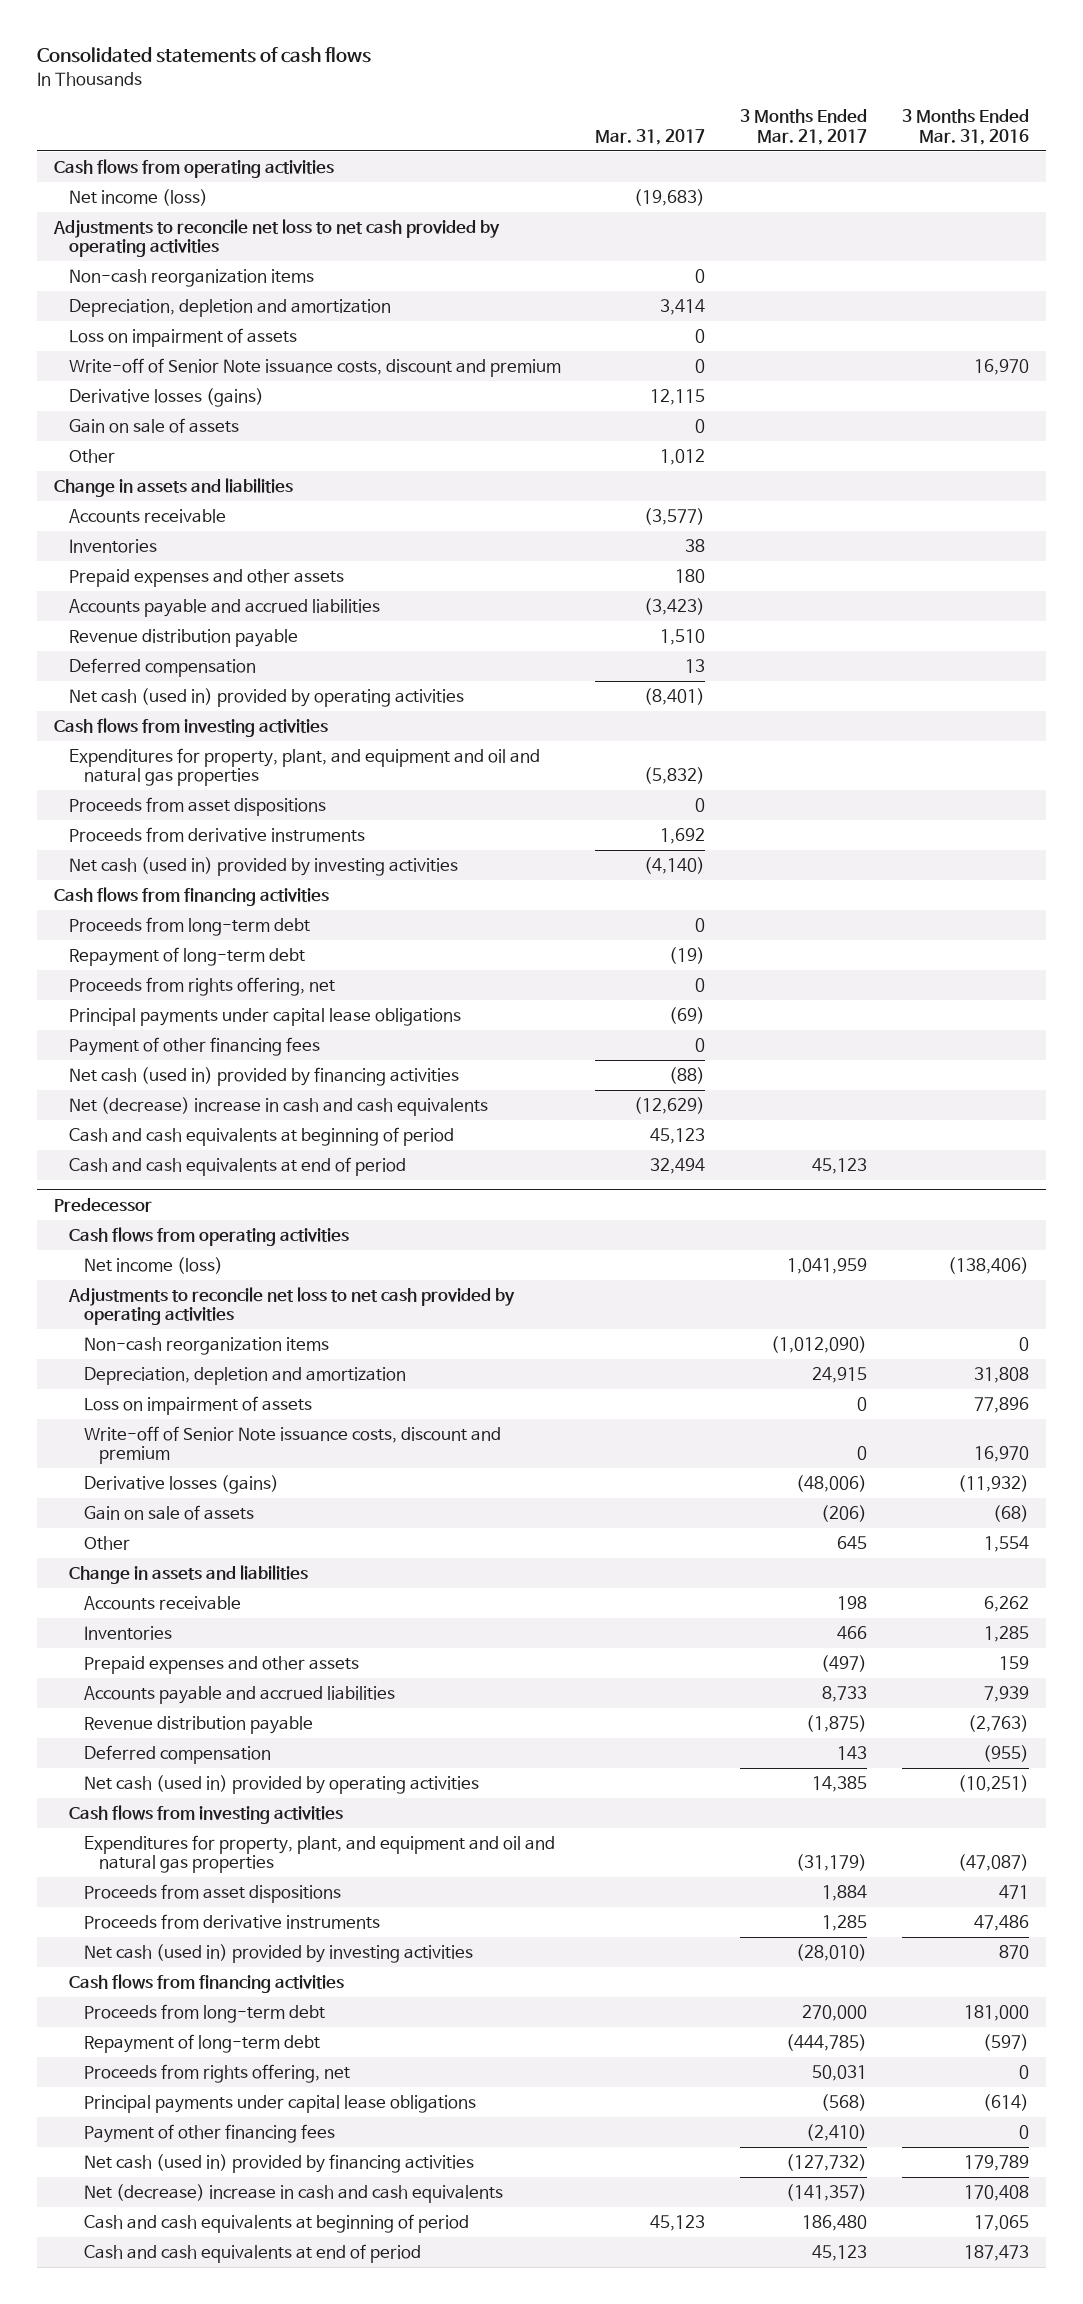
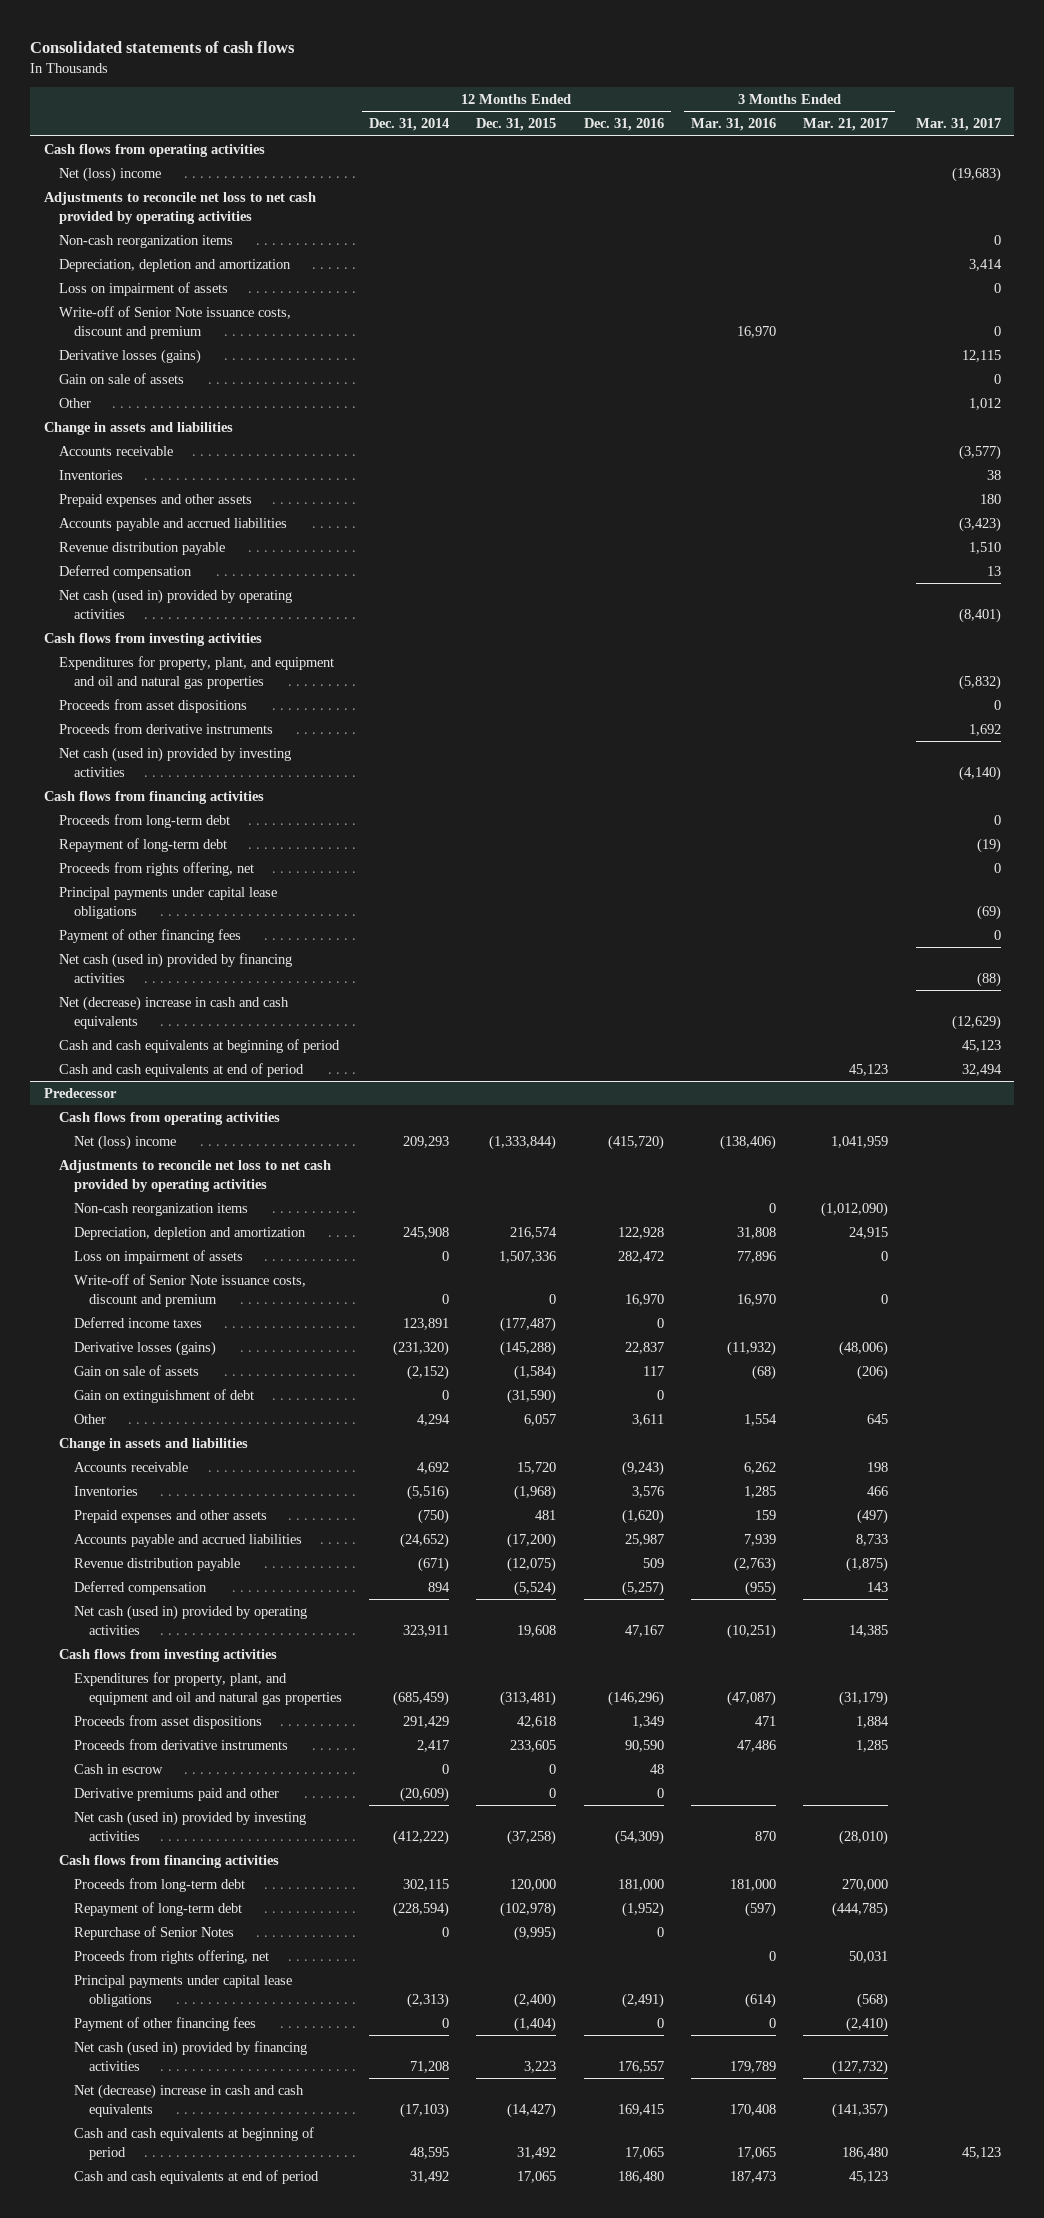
- | Mar. 31, 2017 | 3 Months Ended Mar. 21, 2017 | 3 Months Ended Mar. 31, 2016
+ | 12 Months Ended Dec. 31, 2014 | 12 Months Ended Dec. 31, 2015 | 12 Months Ended Dec. 31, 2016 | 3 Months Ended Mar. 31, 2016 | 3 Months Ended Mar. 21, 2017 | Mar. 31, 2017
- Net income (loss) | (19,683) | |
+ Net (loss) income | | | | | | (19,683)
@ Predecessor
- Net income (loss) | | 1,041,959 | (138,406)
+ Net (loss) income | 209,293 | (1,333,844) | (415,720) | (138,406) | 1,041,959 |
+ Deferred income taxes | 123,891 | (177,487) | 0 | | |
+ Gain on extinguishment of debt | 0 | (31,590) | 0 | | |
+ Cash in escrow | 0 | 0 | 48 | | |
+ Derivative premiums paid and other | (20,609) | 0 | 0 | | |
+ Repurchase of Senior Notes | 0 | (9,995) | 0 | | |

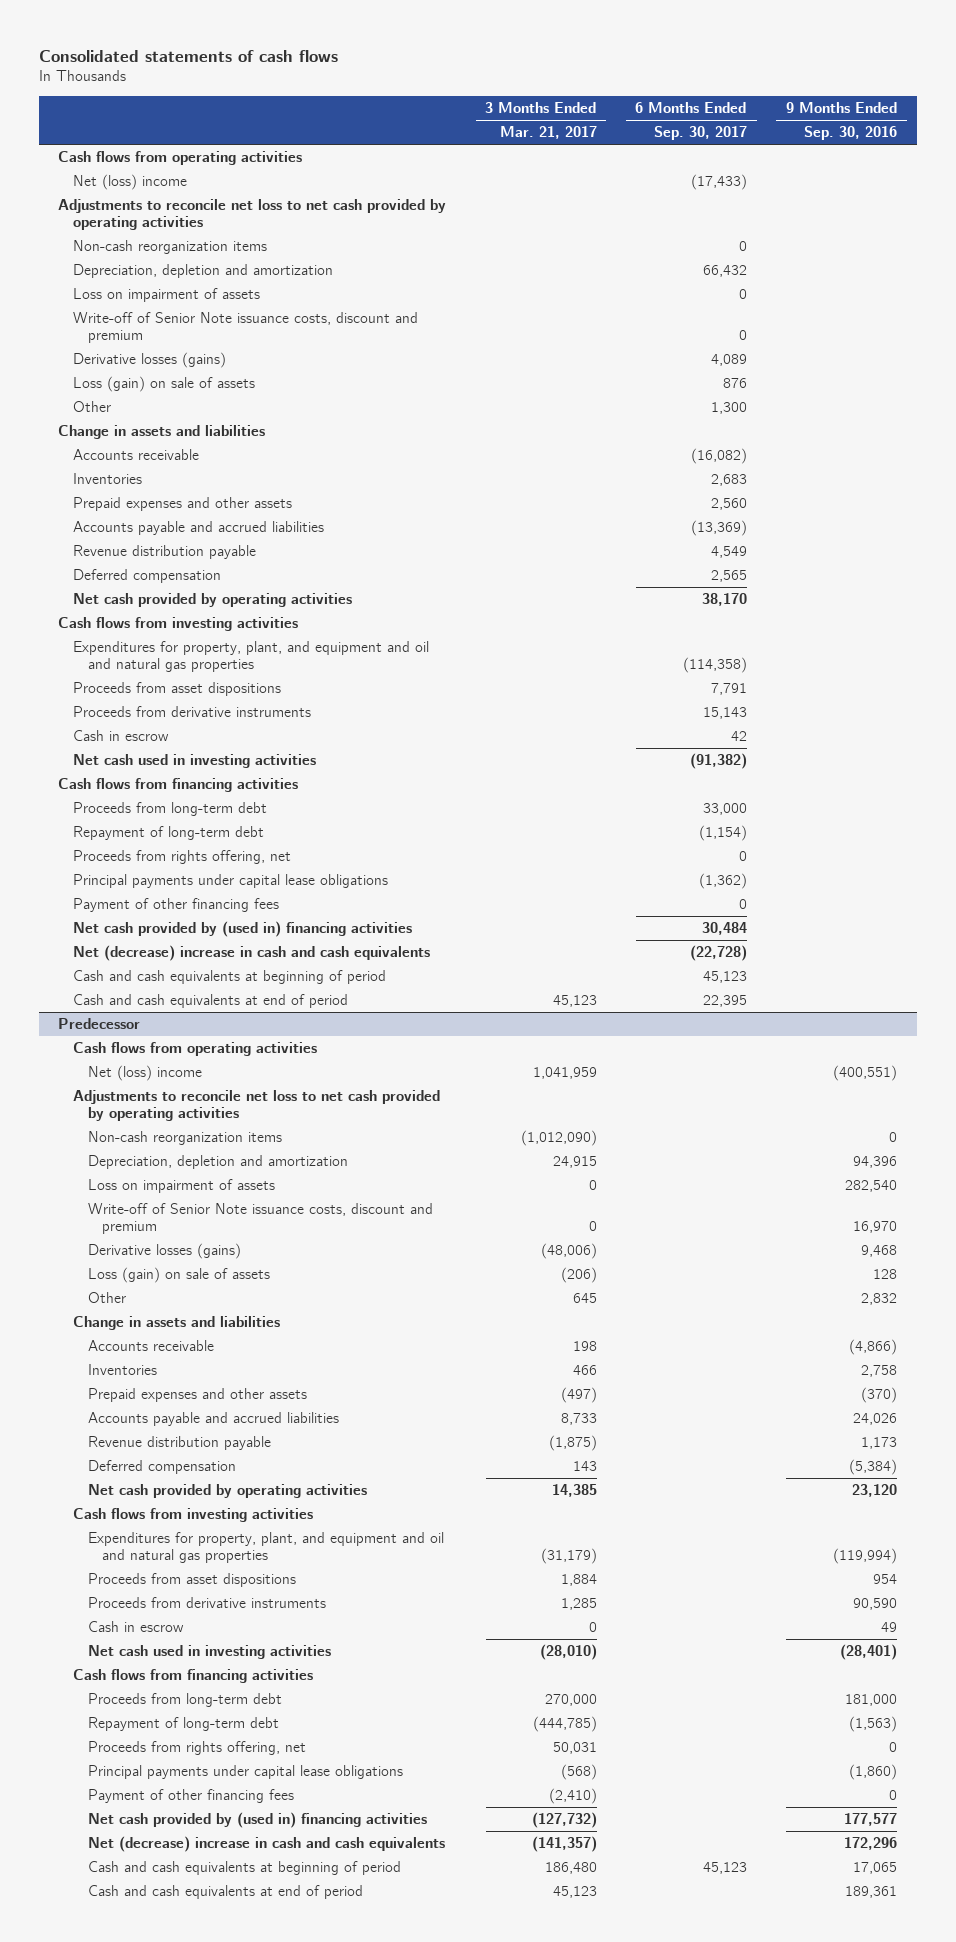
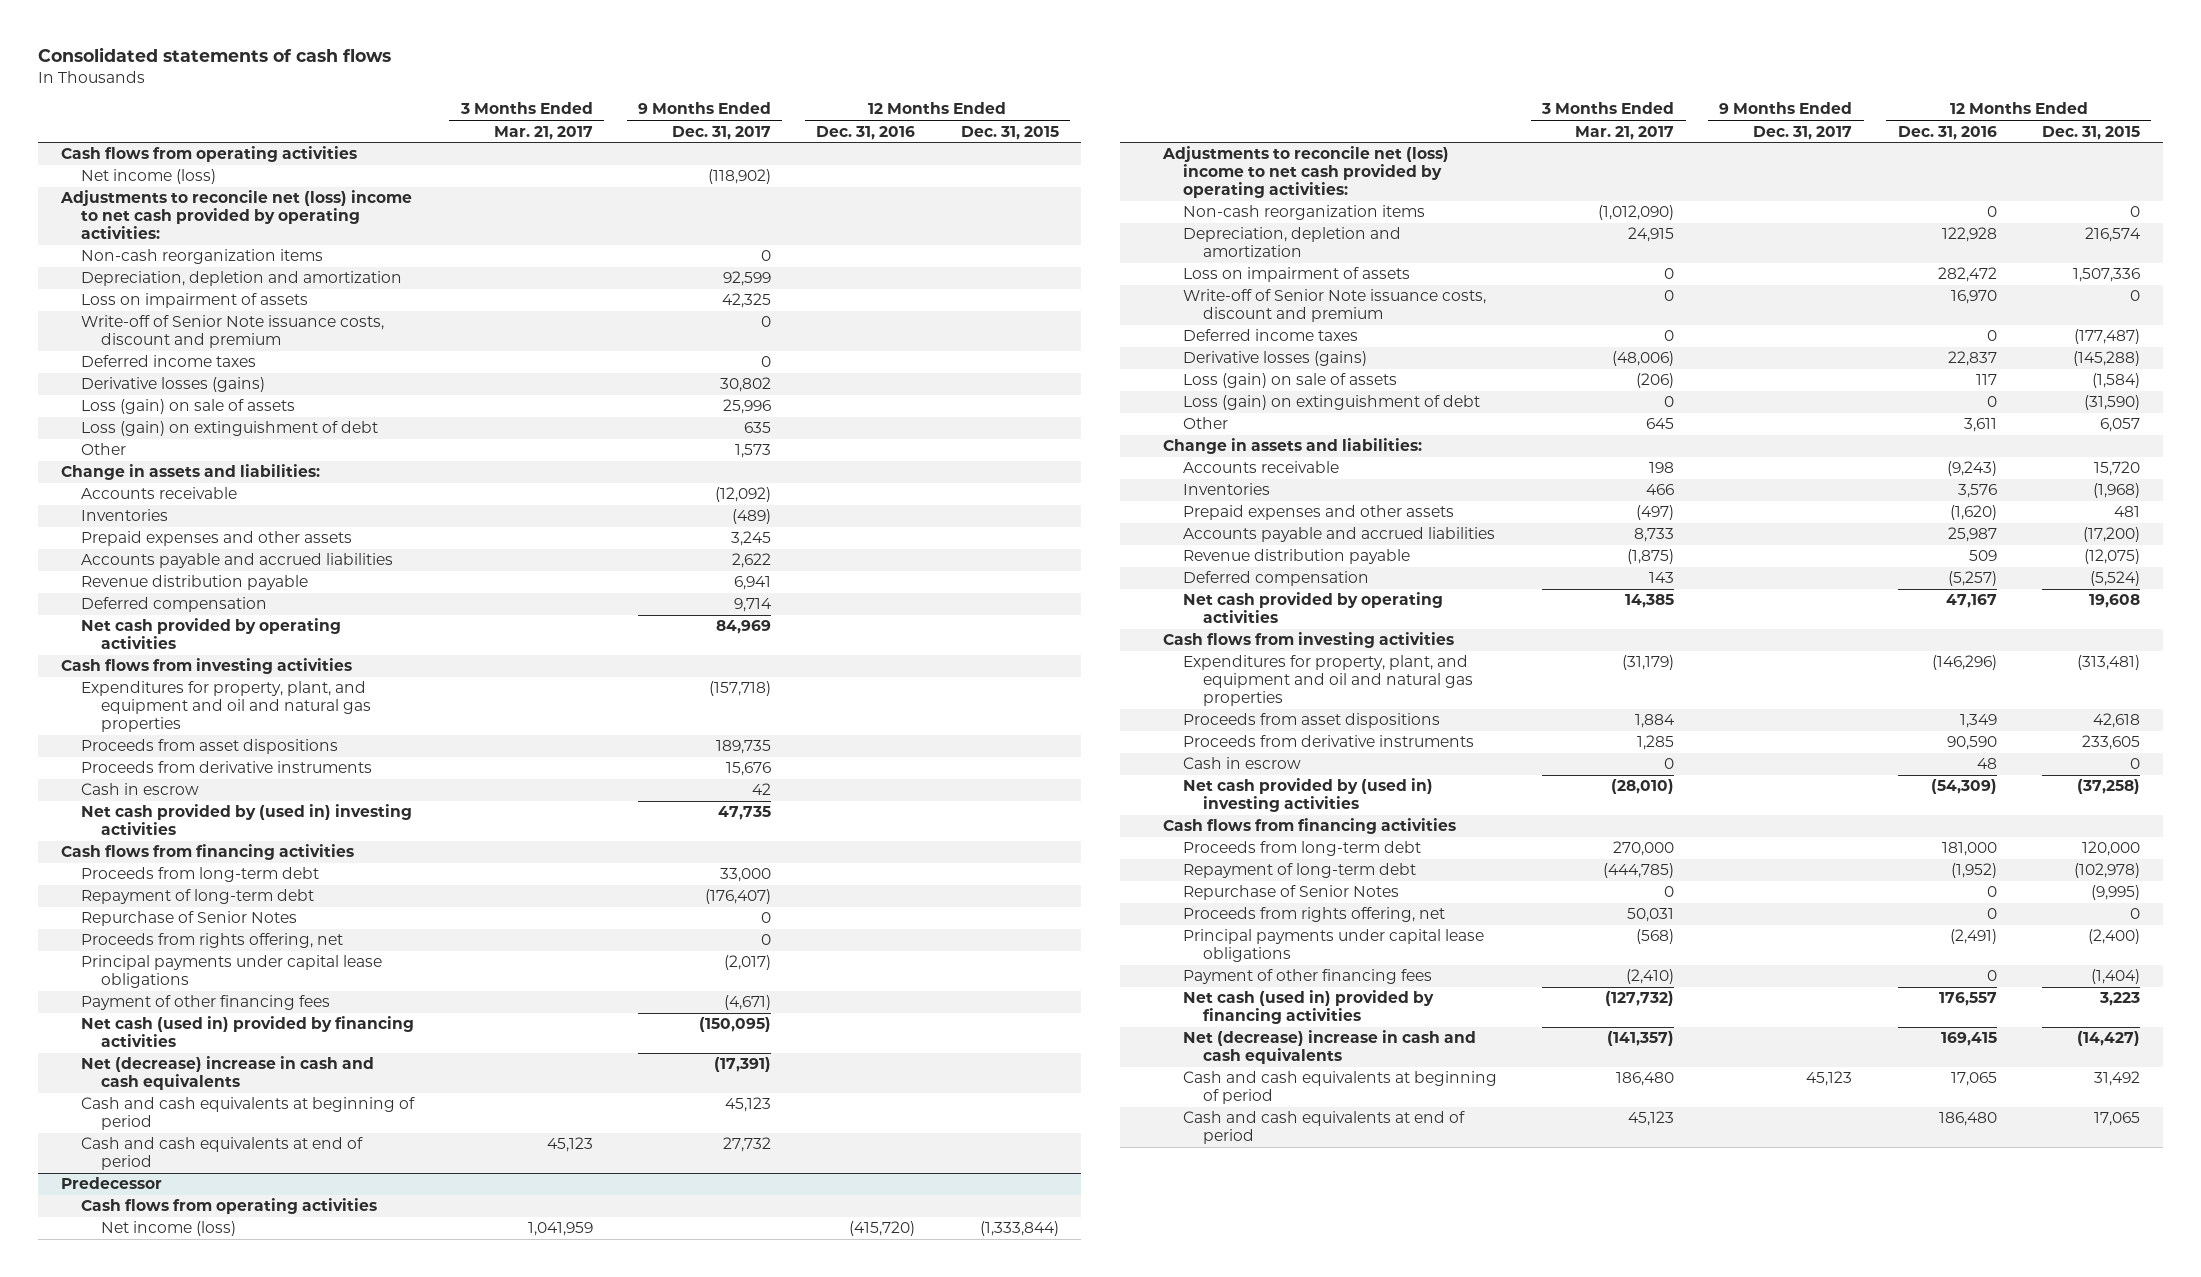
- | 3 Months Ended Mar. 21, 2017 | 6 Months Ended Sep. 30, 2017 | 9 Months Ended Sep. 30, 2016
+ | 3 Months Ended Mar. 21, 2017 | 9 Months Ended Dec. 31, 2017 | 12 Months Ended Dec. 31, 2016 | 12 Months Ended Dec. 31, 2015
- Net (loss) income | | (17,433) |
- Adjustments to reconcile net loss to net cash provided by operating activities
+ Net income (loss) | | (118,902) | |
+ Adjustments to reconcile net (loss) income to net cash provided by operating activities:
+ Deferred income taxes | | 0 | |
+ Loss (gain) on extinguishment of debt | | 635 | |
- Change in assets and liabilities
+ Change in assets and liabilities:
- Net cash used in investing activities | | (91,382) |
+ Net cash provided by (used in) investing activities | | 47,735 | |
+ Repurchase of Senior Notes | | 0 | |
- Net cash provided by (used in) financing activities | | 30,484 |
+ Net cash (used in) provided by financing activities | | (150,095) | |
@ Predecessor
- Net (loss) income | 1,041,959 | | (400,551)
- Adjustments to reconcile net loss to net cash provided by operating activities
+ Net income (loss) | 1,041,959 | | (415,720) | (1,333,844)
+ Adjustments to reconcile net (loss) income to net cash provided by operating activities:
+ Deferred income taxes | 0 | | 0 | (177,487)
+ Loss (gain) on extinguishment of debt | 0 | | 0 | (31,590)
- Change in assets and liabilities
+ Change in assets and liabilities:
- Net cash used in investing activities | (28,010) | | (28,401)
+ Net cash provided by (used in) investing activities | (28,010) | | (54,309) | (37,258)
+ Repurchase of Senior Notes | 0 | | 0 | (9,995)
- Net cash provided by (used in) financing activities | (127,732) | | 177,577
+ Net cash (used in) provided by financing activities | (127,732) | | 176,557 | 3,223

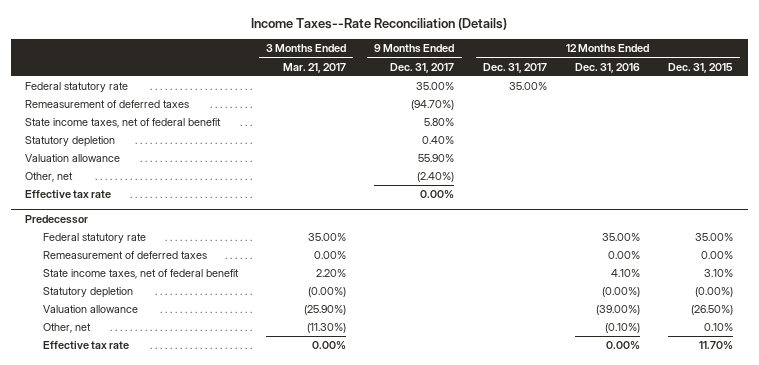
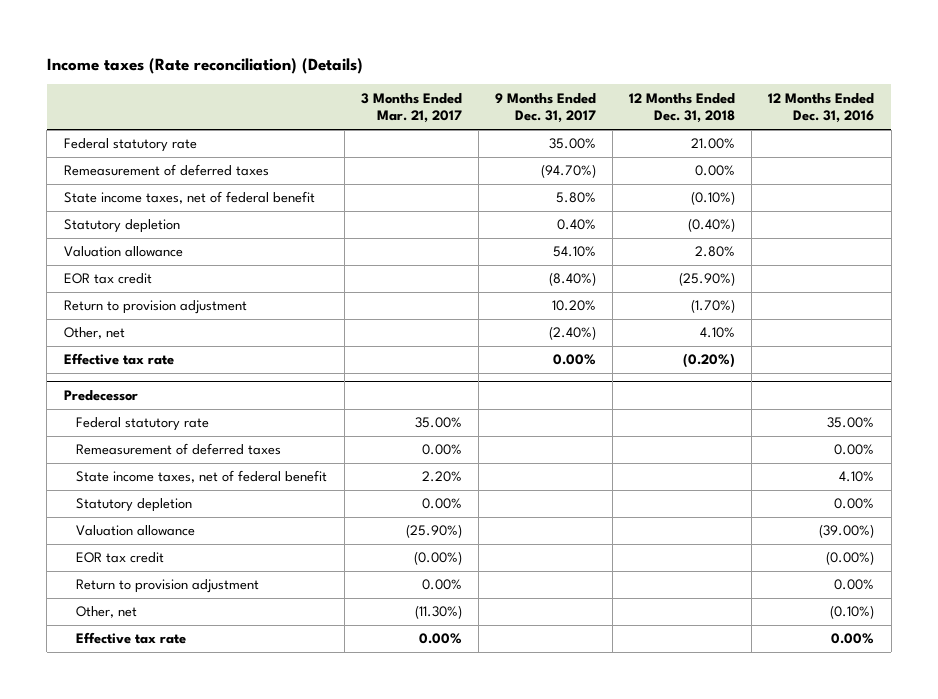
- Income Taxes--Rate Reconciliation (Details)
+ Income taxes (Rate reconciliation) (Details)
- | 3 Months Ended Mar. 21, 2017 | 9 Months Ended Dec. 31, 2017 | 12 Months Ended Dec. 31, 2017 | 12 Months Ended Dec. 31, 2016 | 12 Months Ended Dec. 31, 2015
+ | 3 Months Ended Mar. 21, 2017 | 9 Months Ended Dec. 31, 2017 | 12 Months Ended Dec. 31, 2018 | 12 Months Ended Dec. 31, 2016
- Valuation allowance | | 55.90% | | |
+ Valuation allowance | | 54.10% | 2.80% |
+ EOR tax credit | | (8.40%) | (25.90%) |
+ Return to provision adjustment | | 10.20% | (1.70%) |
@ Predecessor
- Statutory depletion | (0.00%) | | | (0.00%) | (0.00%)
+ Statutory depletion | 0.00% | | | 0.00%
+ EOR tax credit | (0.00%) | | | (0.00%)
+ Return to provision adjustment | 0.00% | | | 0.00%

